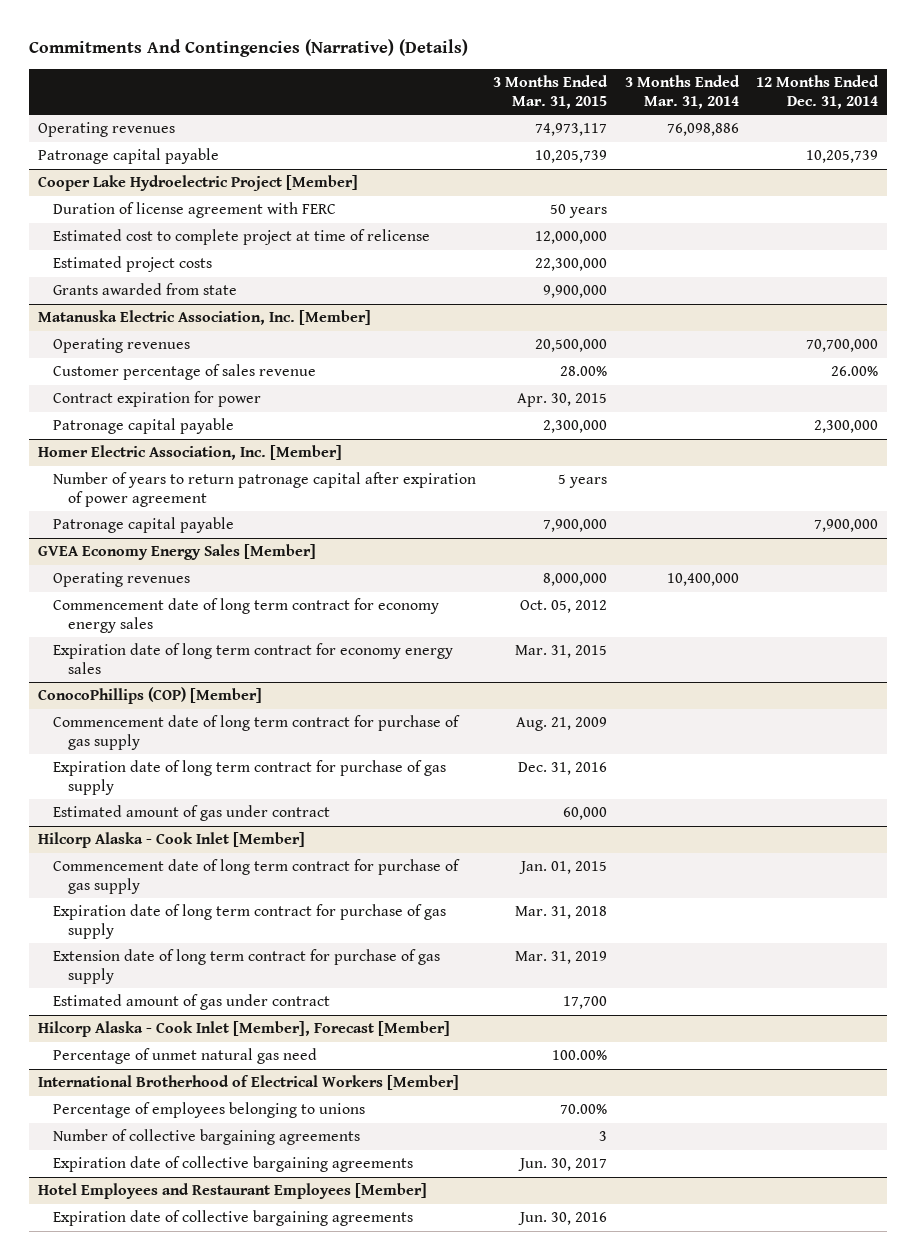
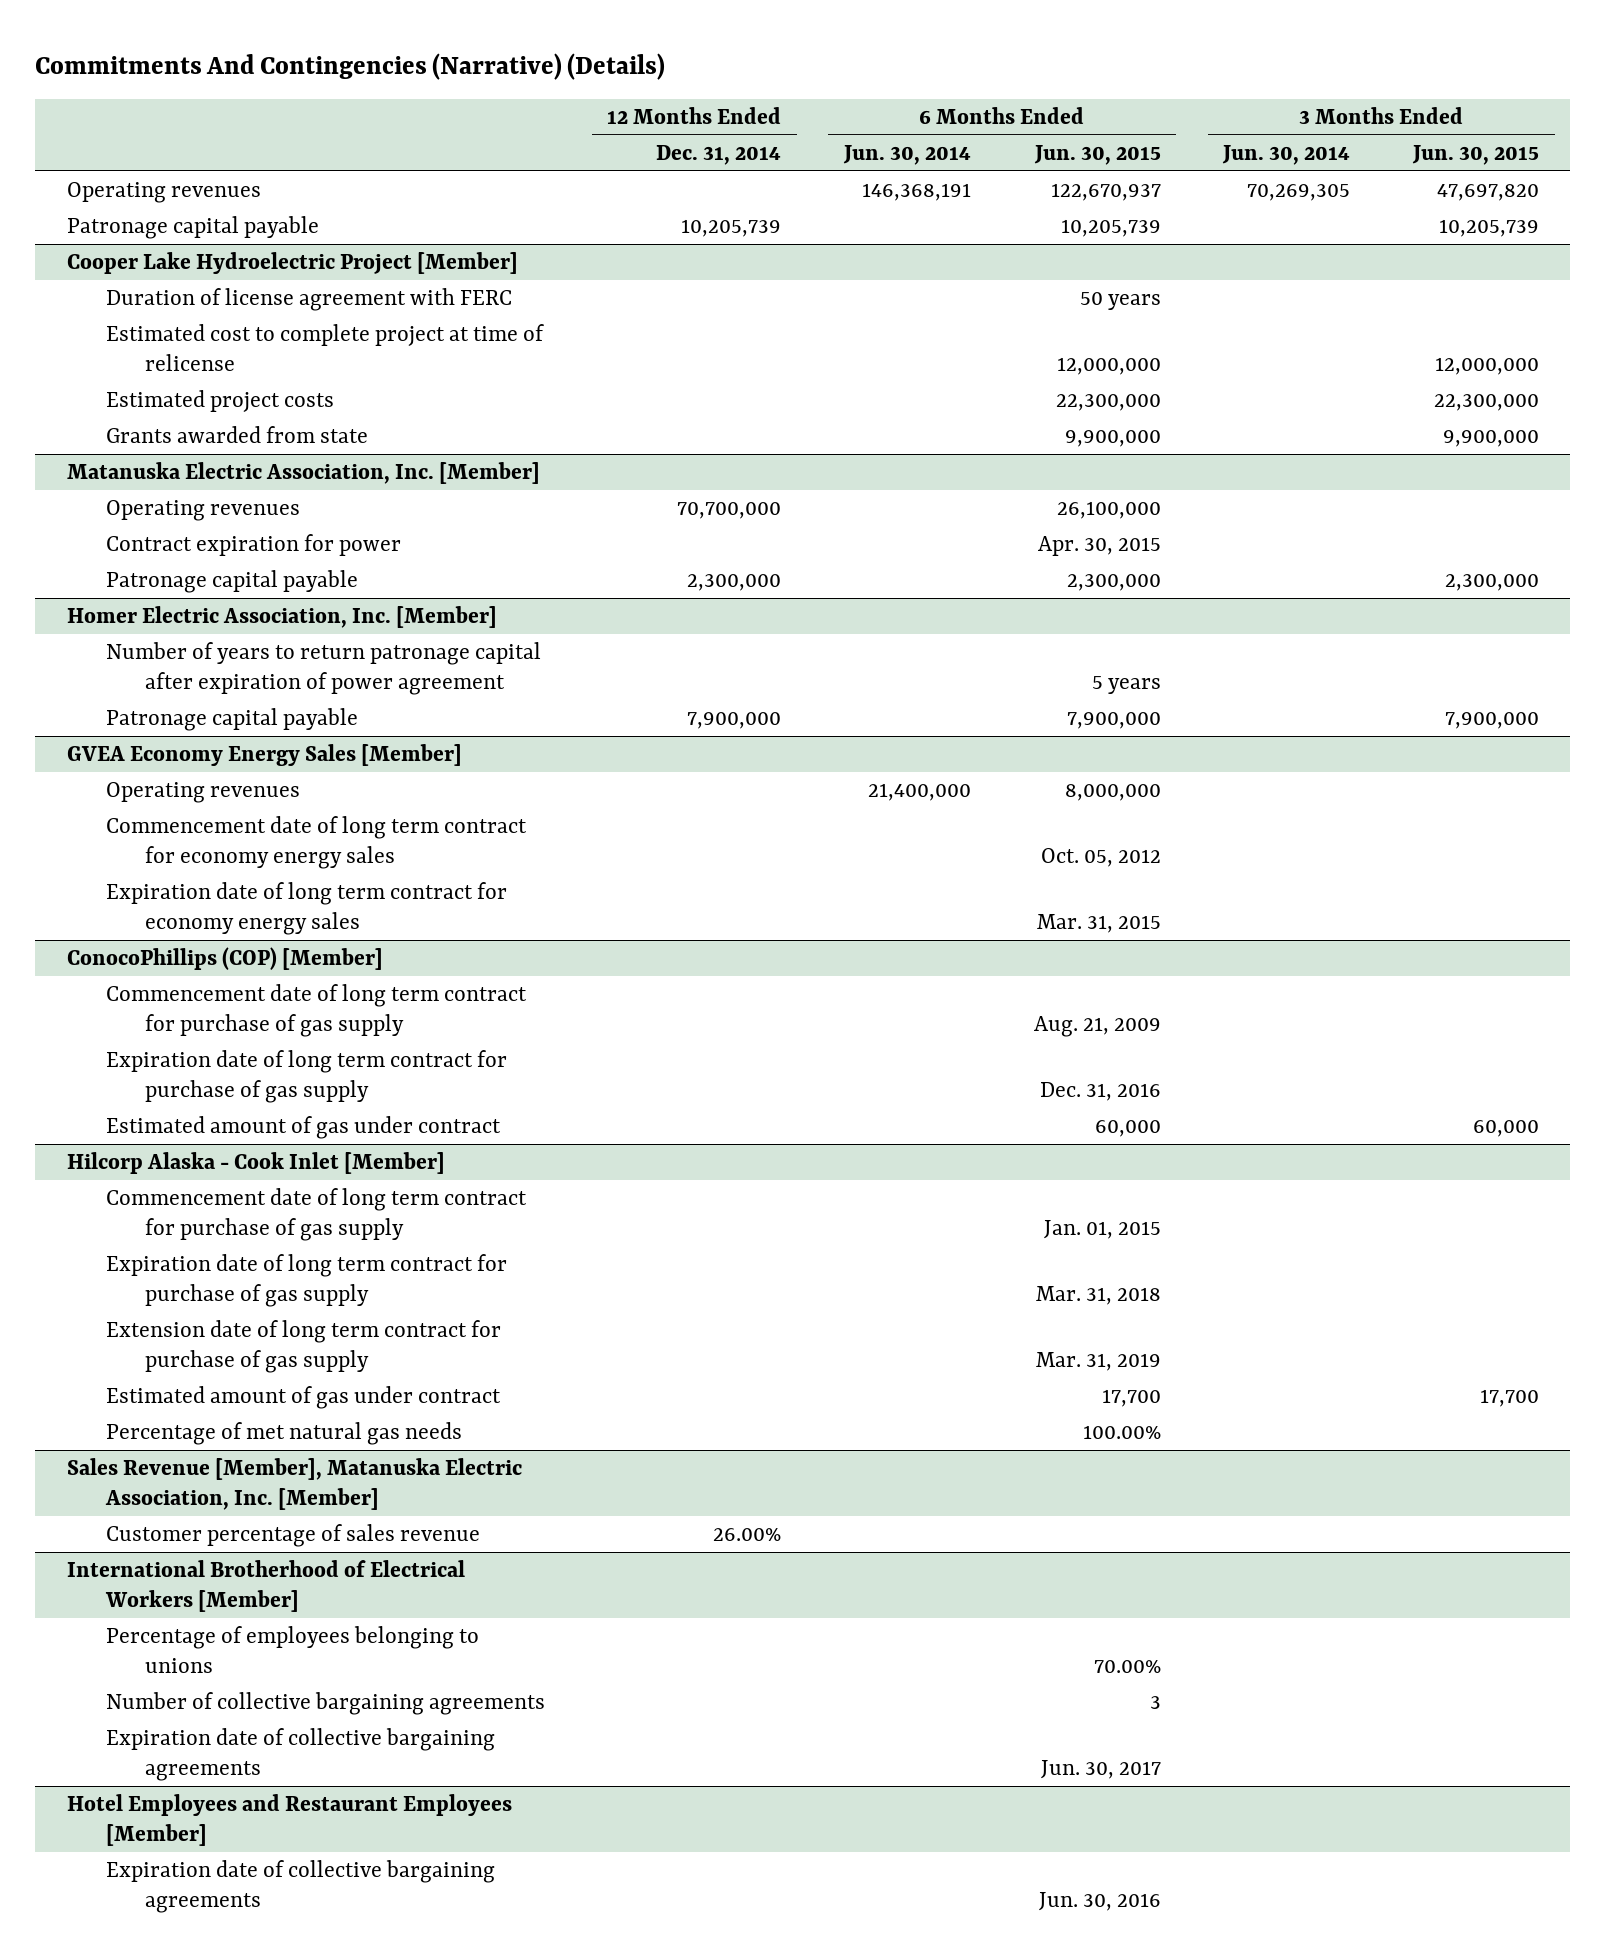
- | 3 Months Ended Mar. 31, 2015 | 3 Months Ended Mar. 31, 2014 | 12 Months Ended Dec. 31, 2014
+ | 12 Months Ended Dec. 31, 2014 | 6 Months Ended Jun. 30, 2014 | 6 Months Ended Jun. 30, 2015 | 3 Months Ended Jun. 30, 2014 | 3 Months Ended Jun. 30, 2015
@ Matanuska Electric Association, Inc. [Member]
- Customer percentage of sales revenue | 28.00% | | 26.00%
- Hilcorp Alaska - Cook Inlet [Member], Forecast [Member]
- Percentage of unmet natural gas need | 100.00% | |
@ Hilcorp Alaska - Cook Inlet [Member]
+ Percentage of met natural gas needs | | | 100.00% | |
+ Sales Revenue [Member], Matanuska Electric Association, Inc. [Member]
+ Customer percentage of sales revenue | 26.00% | | | |

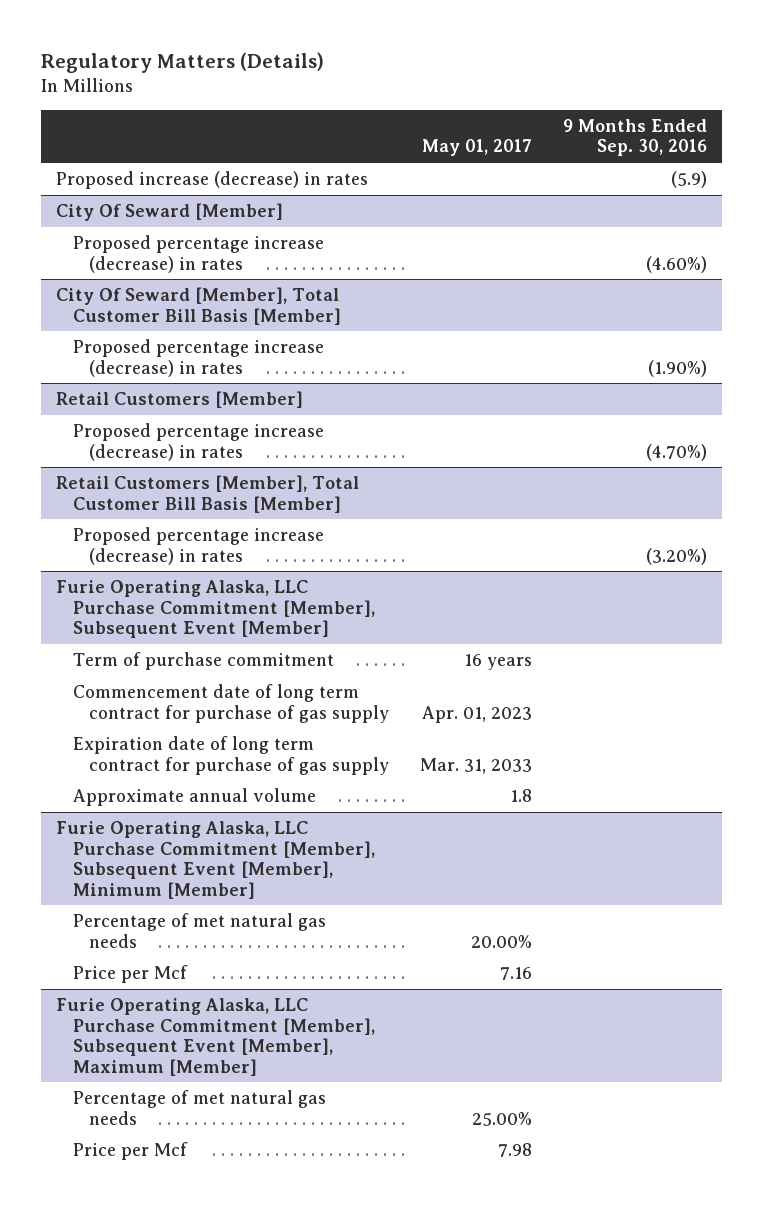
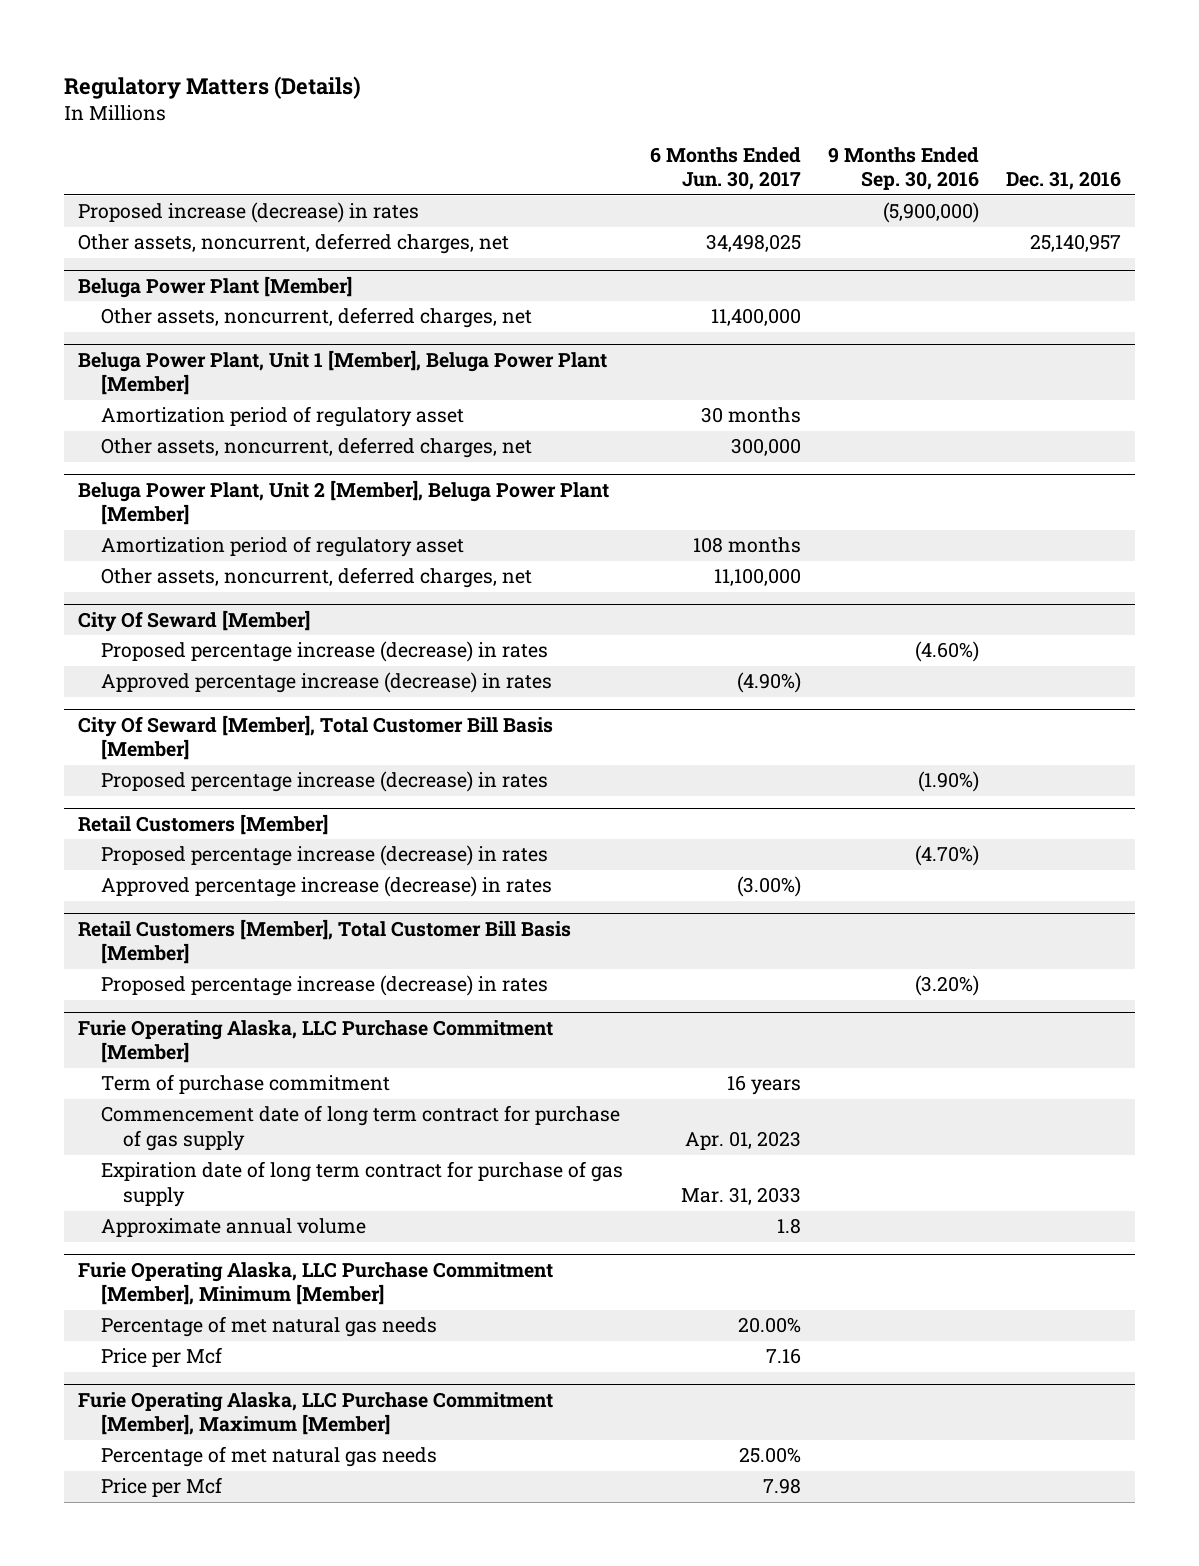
- | May 01, 2017 | 9 Months Ended Sep. 30, 2016
+ | 6 Months Ended Jun. 30, 2017 | 9 Months Ended Sep. 30, 2016 | Dec. 31, 2016
- Proposed increase (decrease) in rates | | (5.9)
+ Proposed increase (decrease) in rates | | (5,900,000) |
+ Other assets, noncurrent, deferred charges, net | 34,498,025 | | 25,140,957
+ Beluga Power Plant [Member]
+ Other assets, noncurrent, deferred charges, net | 11,400,000 | |
+ Beluga Power Plant, Unit 1 [Member], Beluga Power Plant [Member]
+ Amortization period of regulatory asset | 30 months | |
+ Other assets, noncurrent, deferred charges, net | 300,000 | |
+ Beluga Power Plant, Unit 2 [Member], Beluga Power Plant [Member]
+ Amortization period of regulatory asset | 108 months | |
+ Other assets, noncurrent, deferred charges, net | 11,100,000 | |
@ City Of Seward [Member]
+ Approved percentage increase (decrease) in rates | (4.90%) | |
@ Retail Customers [Member]
+ Approved percentage increase (decrease) in rates | (3.00%) | |
- Furie Operating Alaska, LLC Purchase Commitment [Member], Subsequent Event [Member]
+ Furie Operating Alaska, LLC Purchase Commitment [Member]
- Furie Operating Alaska, LLC Purchase Commitment [Member], Subsequent Event [Member], Minimum [Member]
+ Furie Operating Alaska, LLC Purchase Commitment [Member], Minimum [Member]
- Furie Operating Alaska, LLC Purchase Commitment [Member], Subsequent Event [Member], Maximum [Member]
+ Furie Operating Alaska, LLC Purchase Commitment [Member], Maximum [Member]

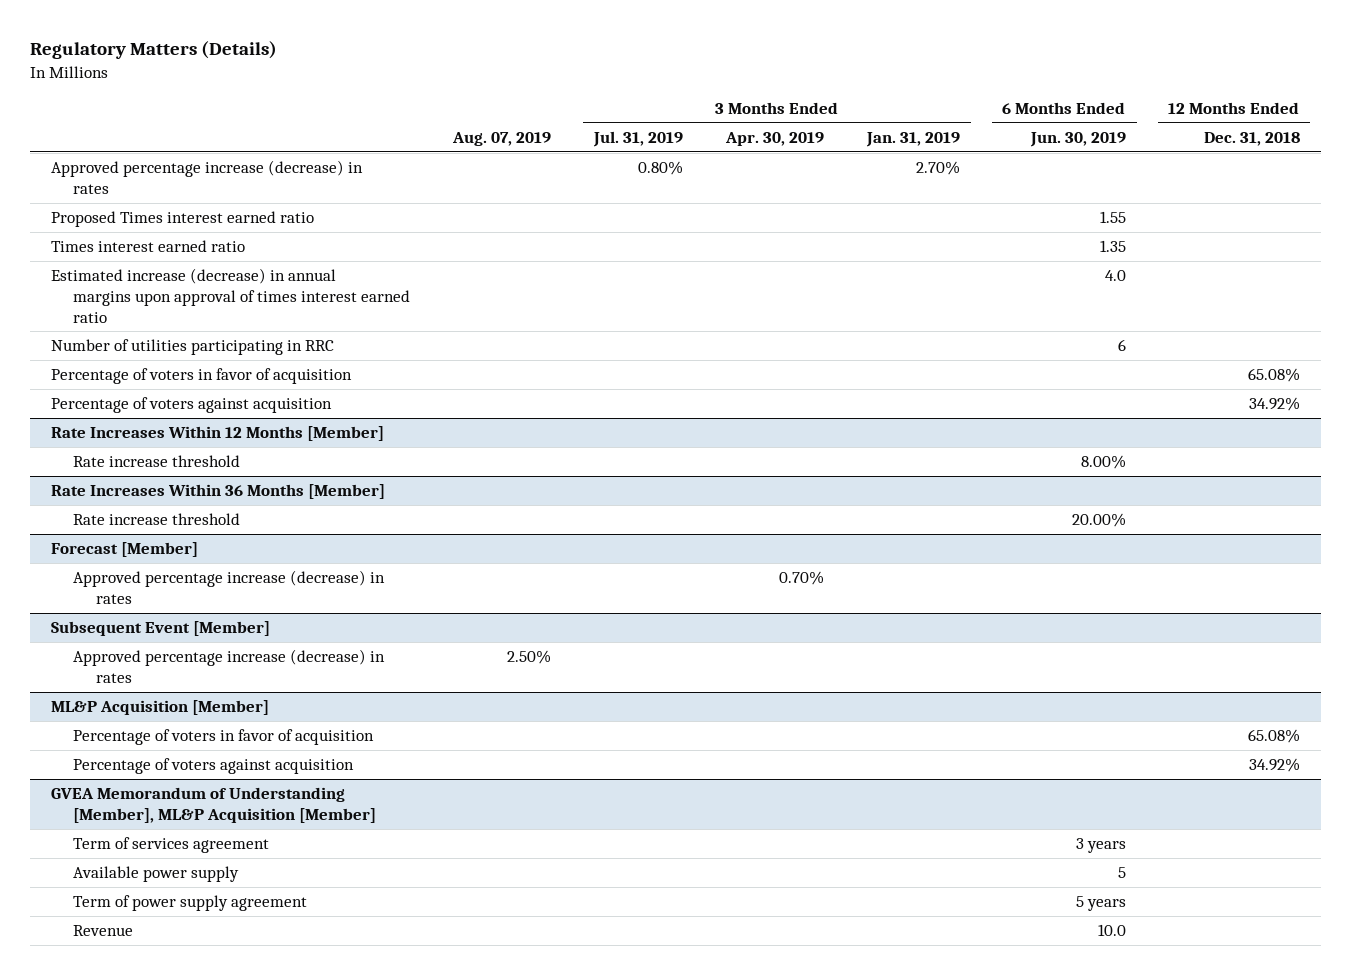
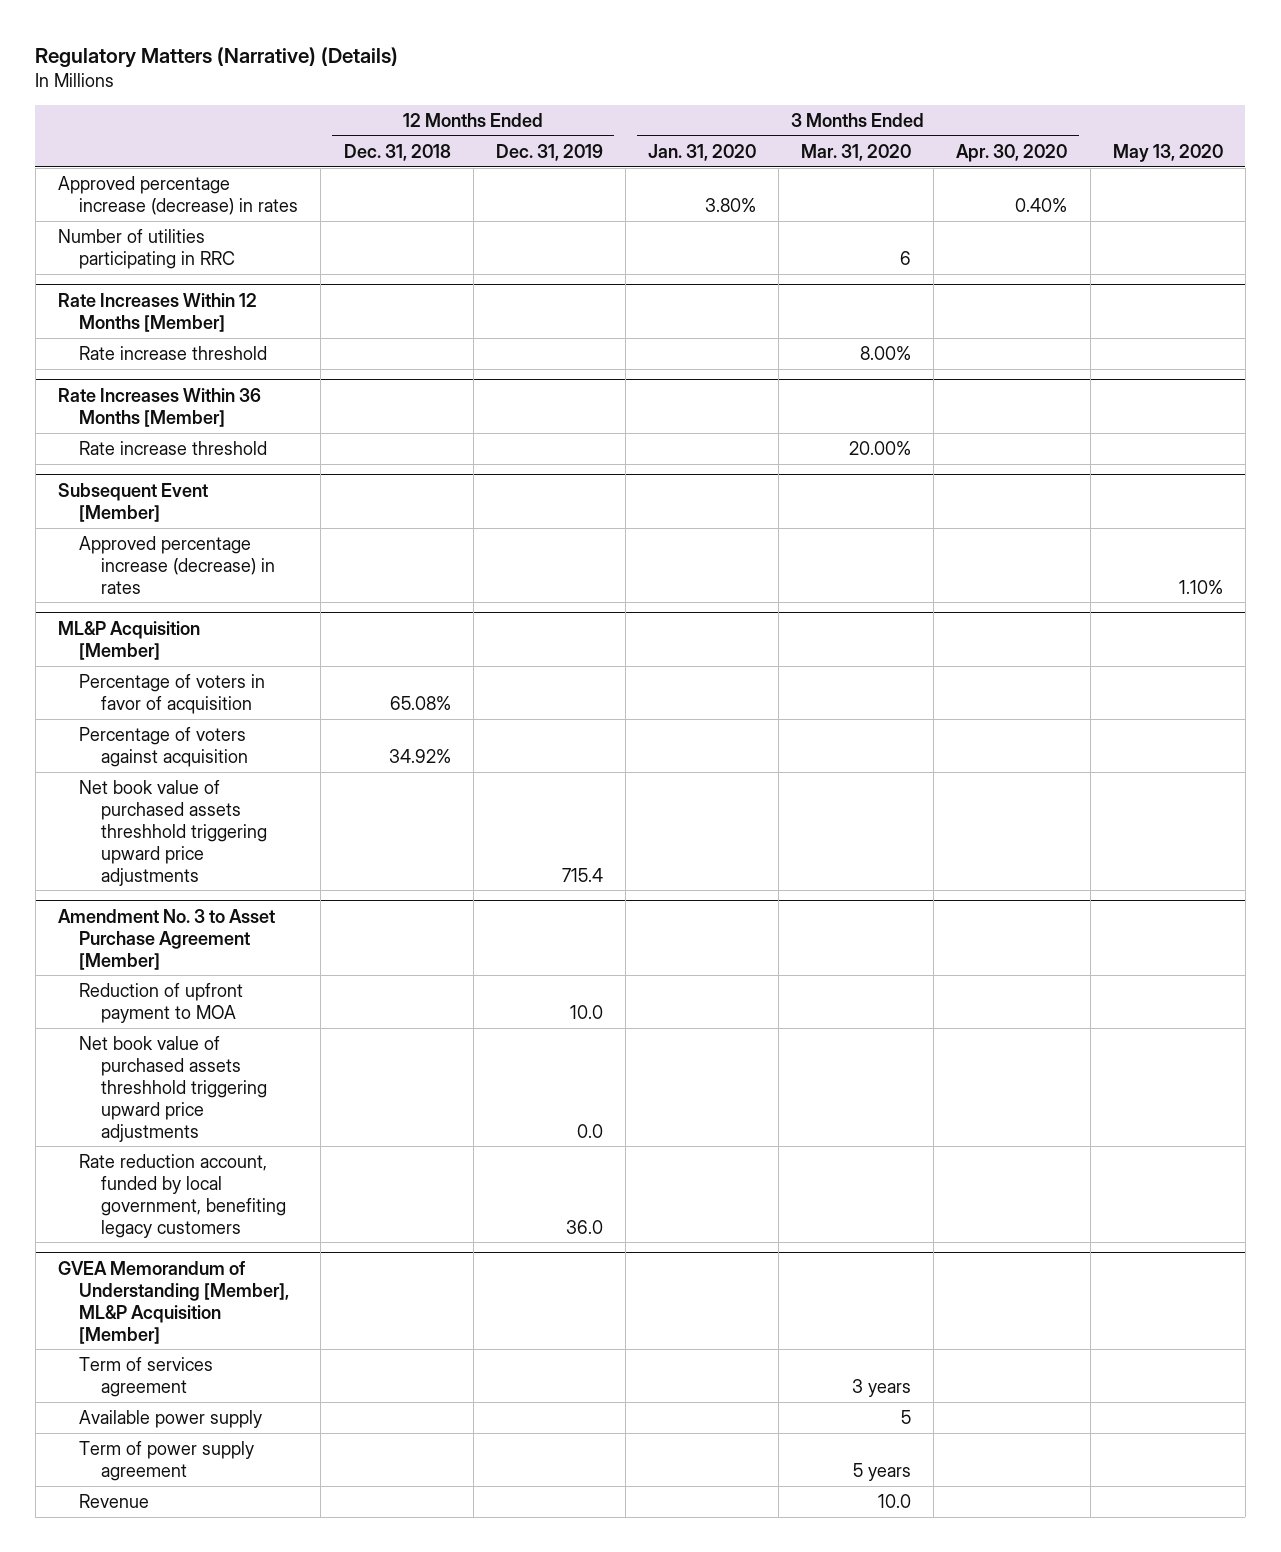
- Regulatory Matters (Details)
+ Regulatory Matters (Narrative) (Details)
- | Aug. 07, 2019 | 3 Months Ended Jul. 31, 2019 | 3 Months Ended Apr. 30, 2019 | 3 Months Ended Jan. 31, 2019 | 6 Months Ended Jun. 30, 2019 | 12 Months Ended Dec. 31, 2018
+ | 12 Months Ended Dec. 31, 2018 | 12 Months Ended Dec. 31, 2019 | 3 Months Ended Jan. 31, 2020 | 3 Months Ended Mar. 31, 2020 | 3 Months Ended Apr. 30, 2020 | May 13, 2020
- Proposed Times interest earned ratio | | | | | 1.55 |
- Times interest earned ratio | | | | | 1.35 |
- Estimated increase (decrease) in annual margins upon approval of times interest earned ratio | | | | | 4.0 |
- Percentage of voters in favor of acquisition | | | | | | 65.08%
- Percentage of voters against acquisition | | | | | | 34.92%
- Forecast [Member]
- Approved percentage increase (decrease) in rates | | | 0.70% | | |
@ ML&P Acquisition [Member]
+ Net book value of purchased assets threshhold triggering upward price adjustments | | 715.4 | | | |
+ Amendment No. 3 to Asset Purchase Agreement [Member]
+ Reduction of upfront payment to MOA | | 10.0 | | | |
+ Net book value of purchased assets threshhold triggering upward price adjustments | | 0.0 | | | |
+ Rate reduction account, funded by local government, benefiting legacy customers | | 36.0 | | | |

